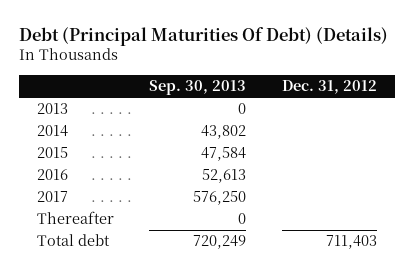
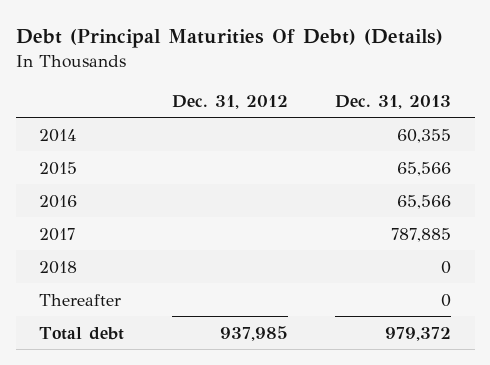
- | Sep. 30, 2013 | Dec. 31, 2012
+ | Dec. 31, 2012 | Dec. 31, 2013
- 2013 | 0 |
+ 2018 | | 0
- Total debt | 720,249 | 711,403
+ Total debt | 937,985 | 979,372

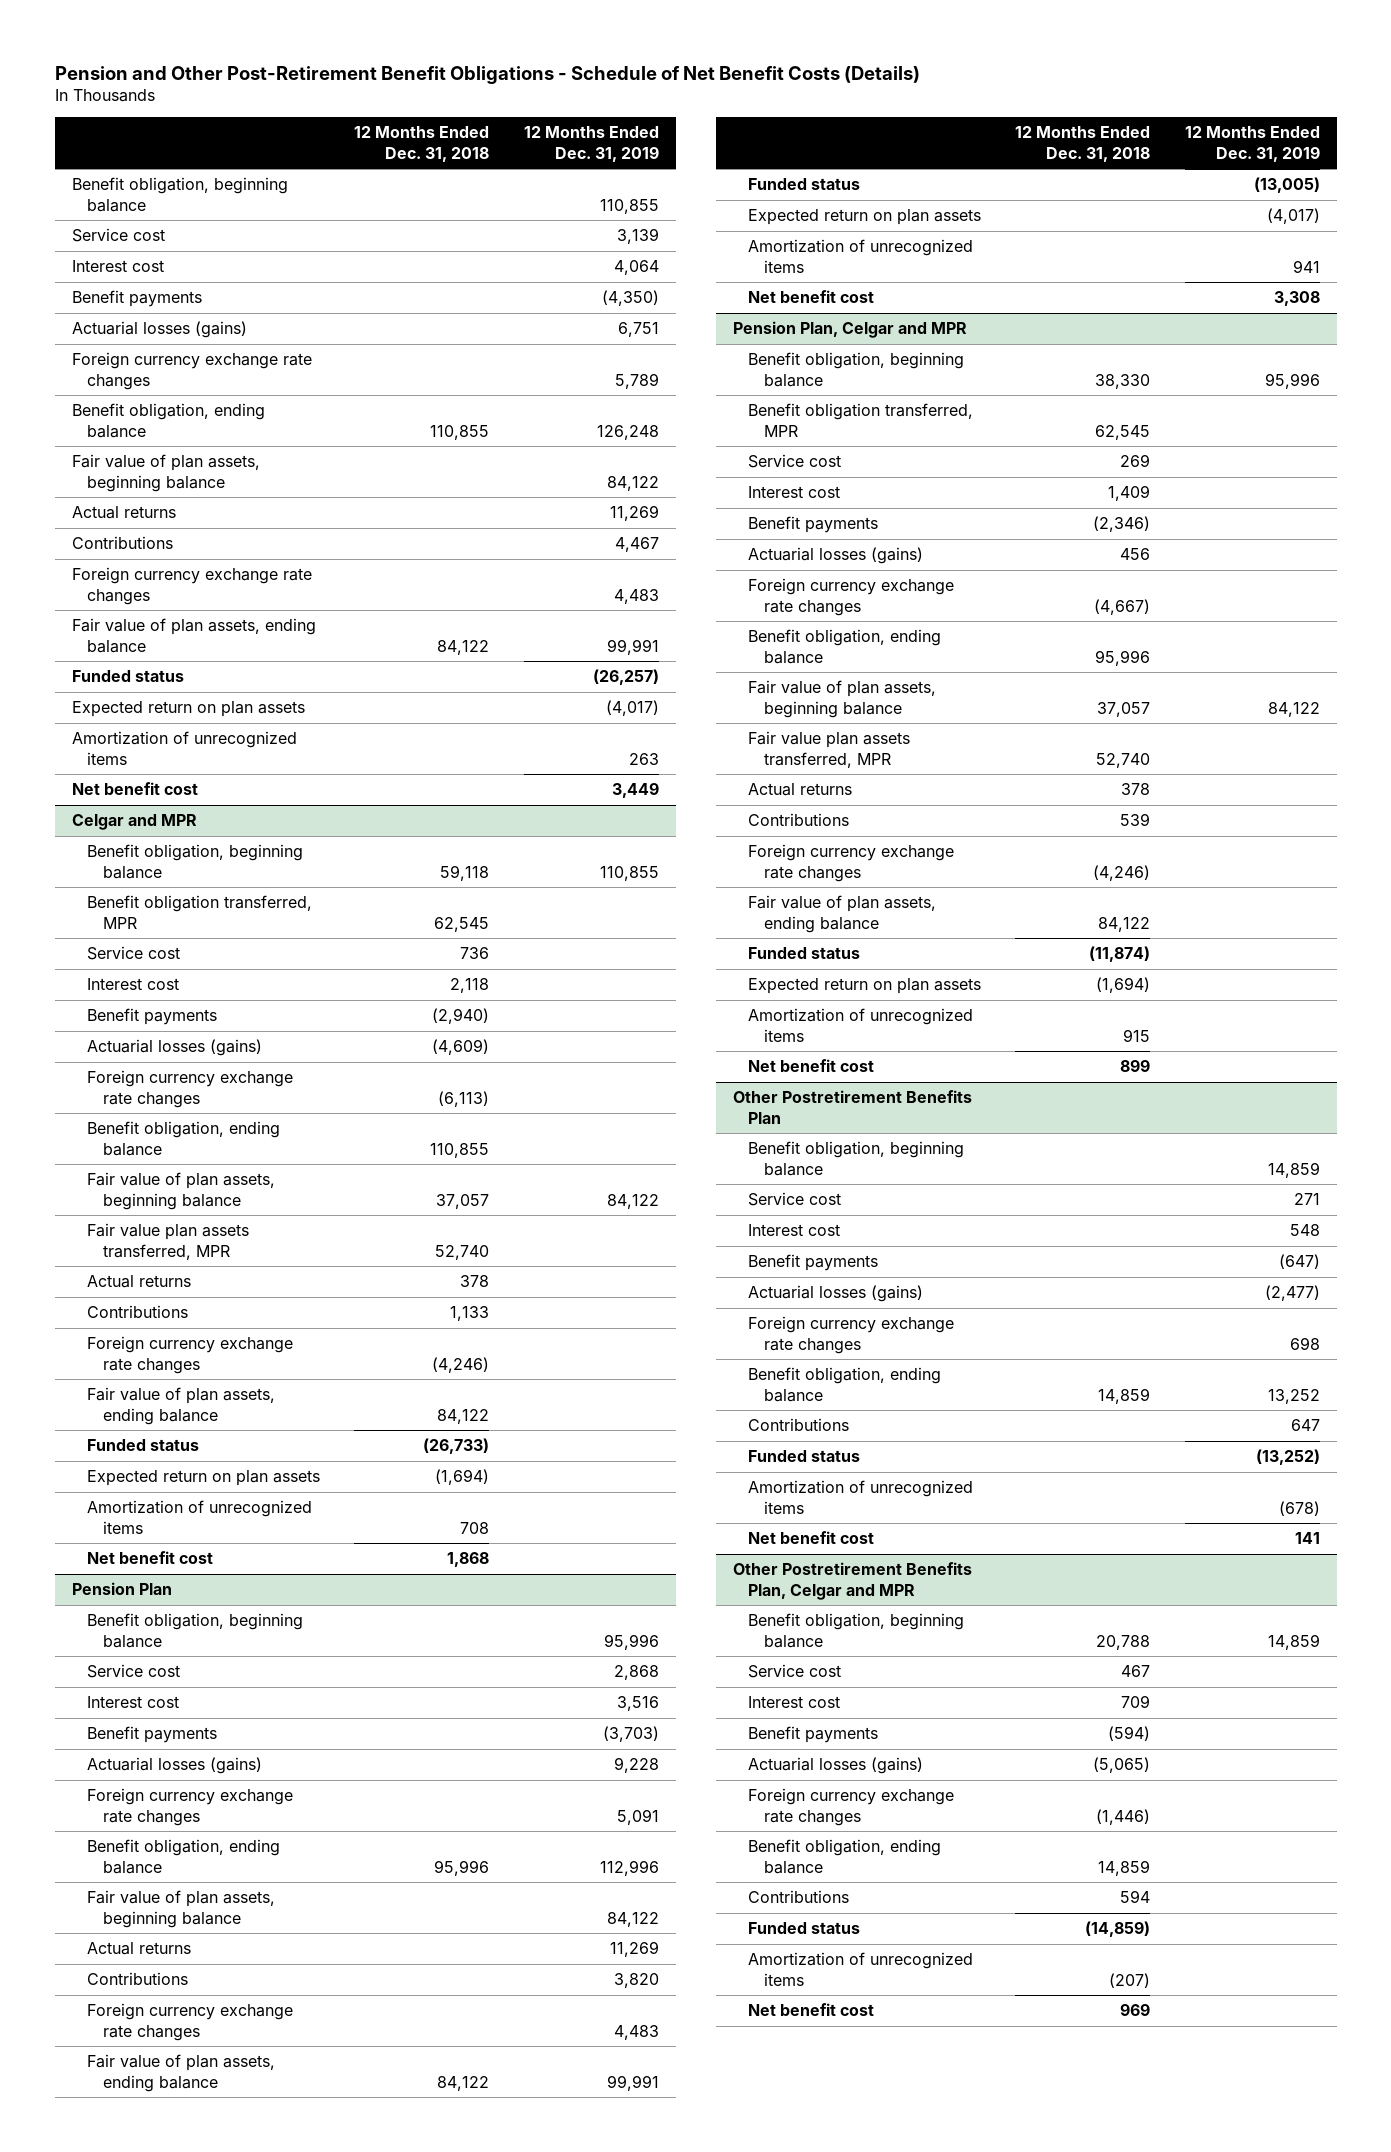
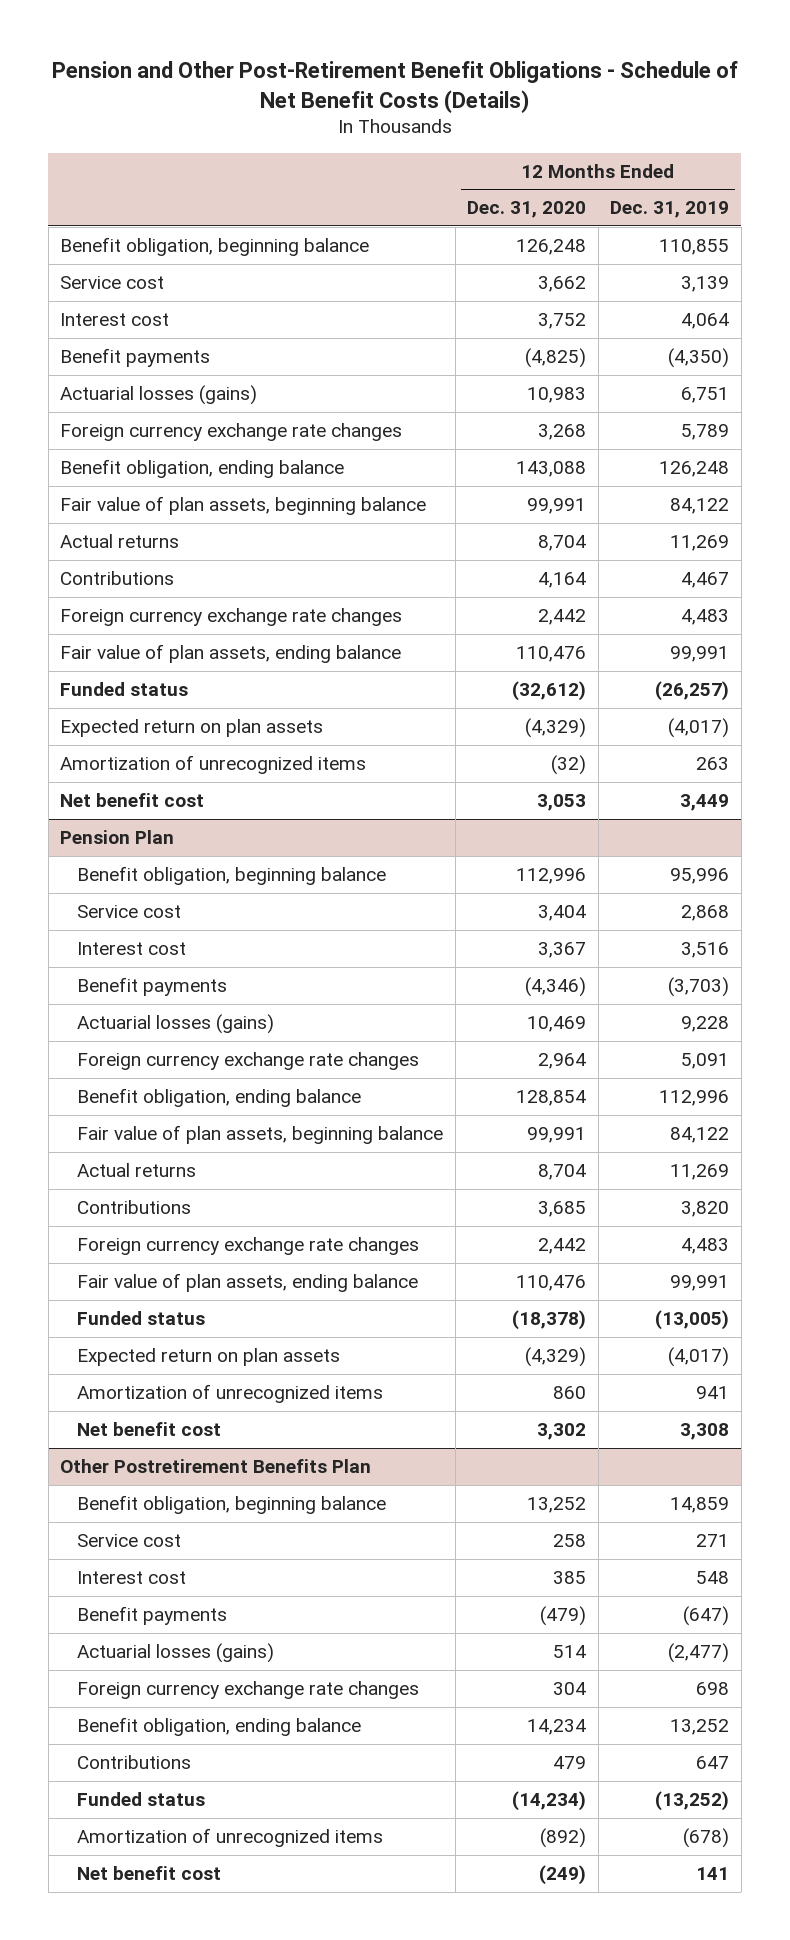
- | 12 Months Ended Dec. 31, 2018 | 12 Months Ended Dec. 31, 2019
+ | 12 Months Ended Dec. 31, 2020 | 12 Months Ended Dec. 31, 2019
- Celgar and MPR
- Benefit obligation, beginning balance | 59,118 | 110,855
- Benefit obligation transferred, MPR | 62,545 |
- Service cost | 736 |
- Interest cost | 2,118 |
- Benefit payments | (2,940) |
- Actuarial losses (gains) | (4,609) |
- Foreign currency exchange rate changes | (6,113) |
- Benefit obligation, ending balance | 110,855 |
- Fair value of plan assets, beginning balance | 37,057 | 84,122
- Fair value plan assets transferred, MPR | 52,740 |
- Actual returns | 378 |
- Contributions | 1,133 |
- Foreign currency exchange rate changes | (4,246) |
- Fair value of plan assets, ending balance | 84,122 |
- Funded status | (26,733) |
- Expected return on plan assets | (1,694) |
- Amortization of unrecognized items | 708 |
- Net benefit cost | 1,868 |
- Pension Plan, Celgar and MPR
- Benefit obligation, beginning balance | 38,330 | 95,996
- Benefit obligation transferred, MPR | 62,545 |
- Service cost | 269 |
- Interest cost | 1,409 |
- Benefit payments | (2,346) |
- Actuarial losses (gains) | 456 |
- Foreign currency exchange rate changes | (4,667) |
- Benefit obligation, ending balance | 95,996 |
- Fair value of plan assets, beginning balance | 37,057 | 84,122
- Fair value plan assets transferred, MPR | 52,740 |
- Actual returns | 378 |
- Contributions | 539 |
- Foreign currency exchange rate changes | (4,246) |
- Fair value of plan assets, ending balance | 84,122 |
- Funded status | (11,874) |
- Expected return on plan assets | (1,694) |
- Amortization of unrecognized items | 915 |
- Net benefit cost | 899 |
- Other Postretirement Benefits Plan, Celgar and MPR
- Benefit obligation, beginning balance | 20,788 | 14,859
- Service cost | 467 |
- Interest cost | 709 |
- Benefit payments | (594) |
- Actuarial losses (gains) | (5,065) |
- Foreign currency exchange rate changes | (1,446) |
- Benefit obligation, ending balance | 14,859 |
- Contributions | 594 |
- Funded status | (14,859) |
- Amortization of unrecognized items | (207) |
- Net benefit cost | 969 |

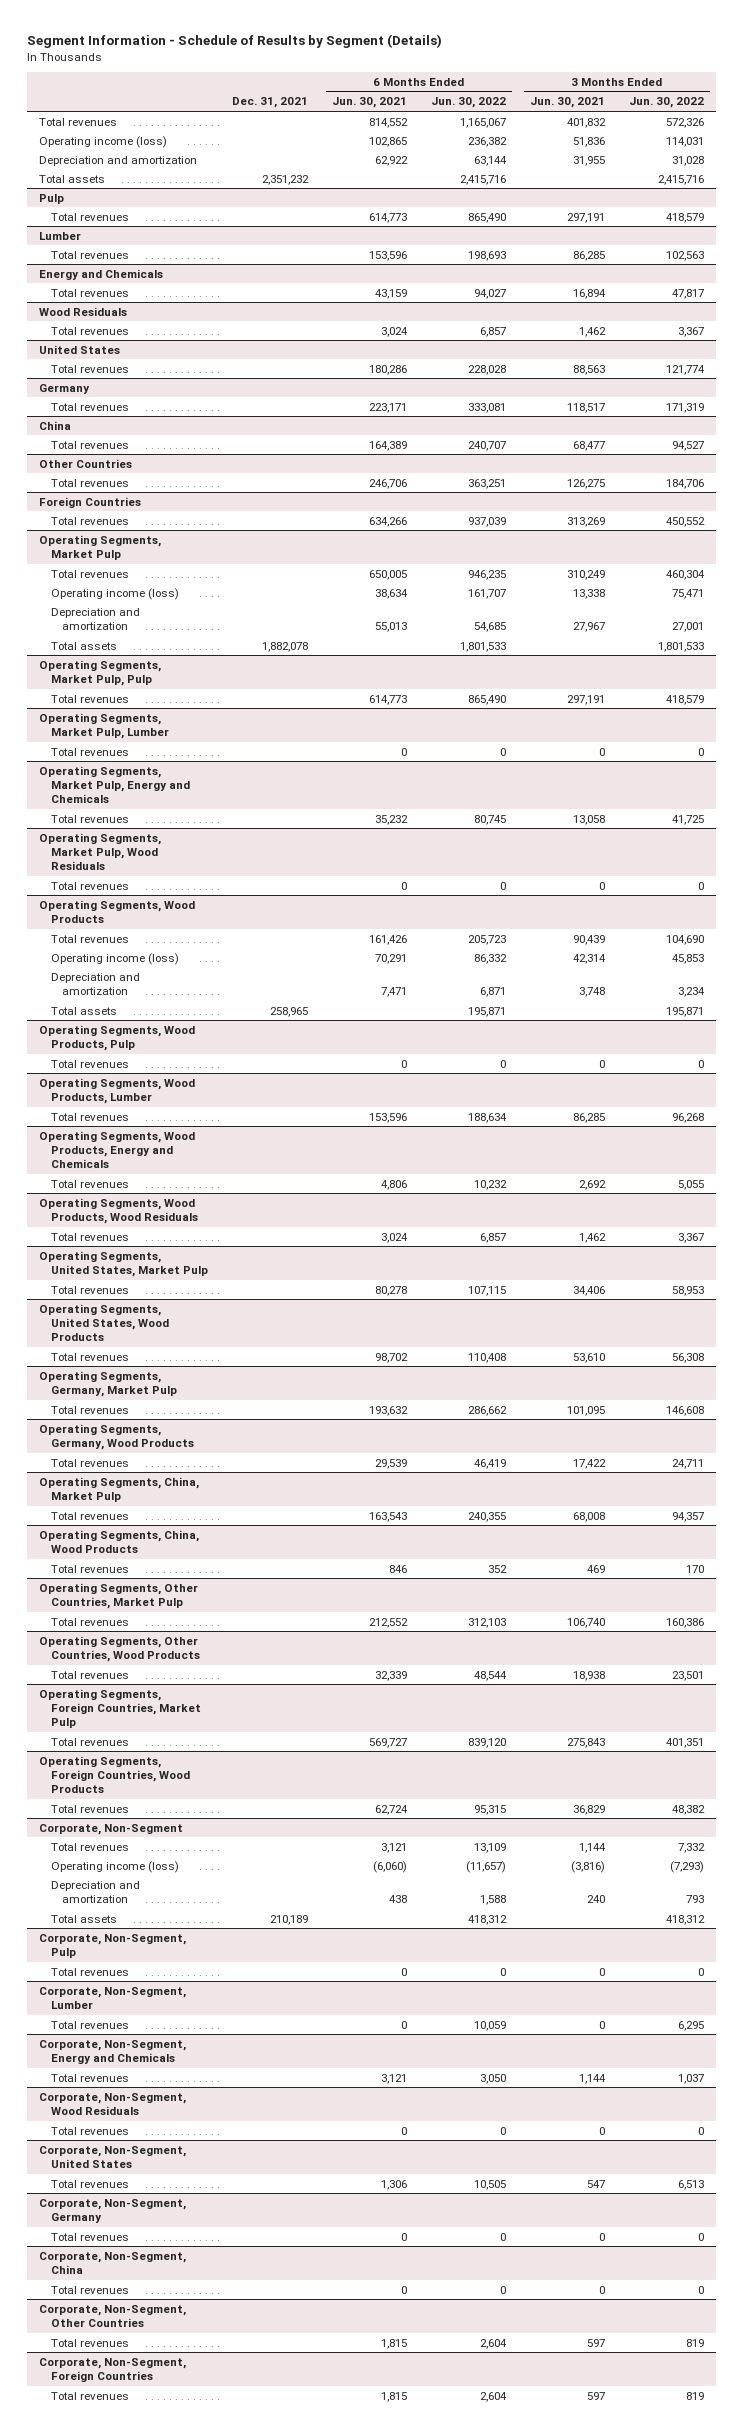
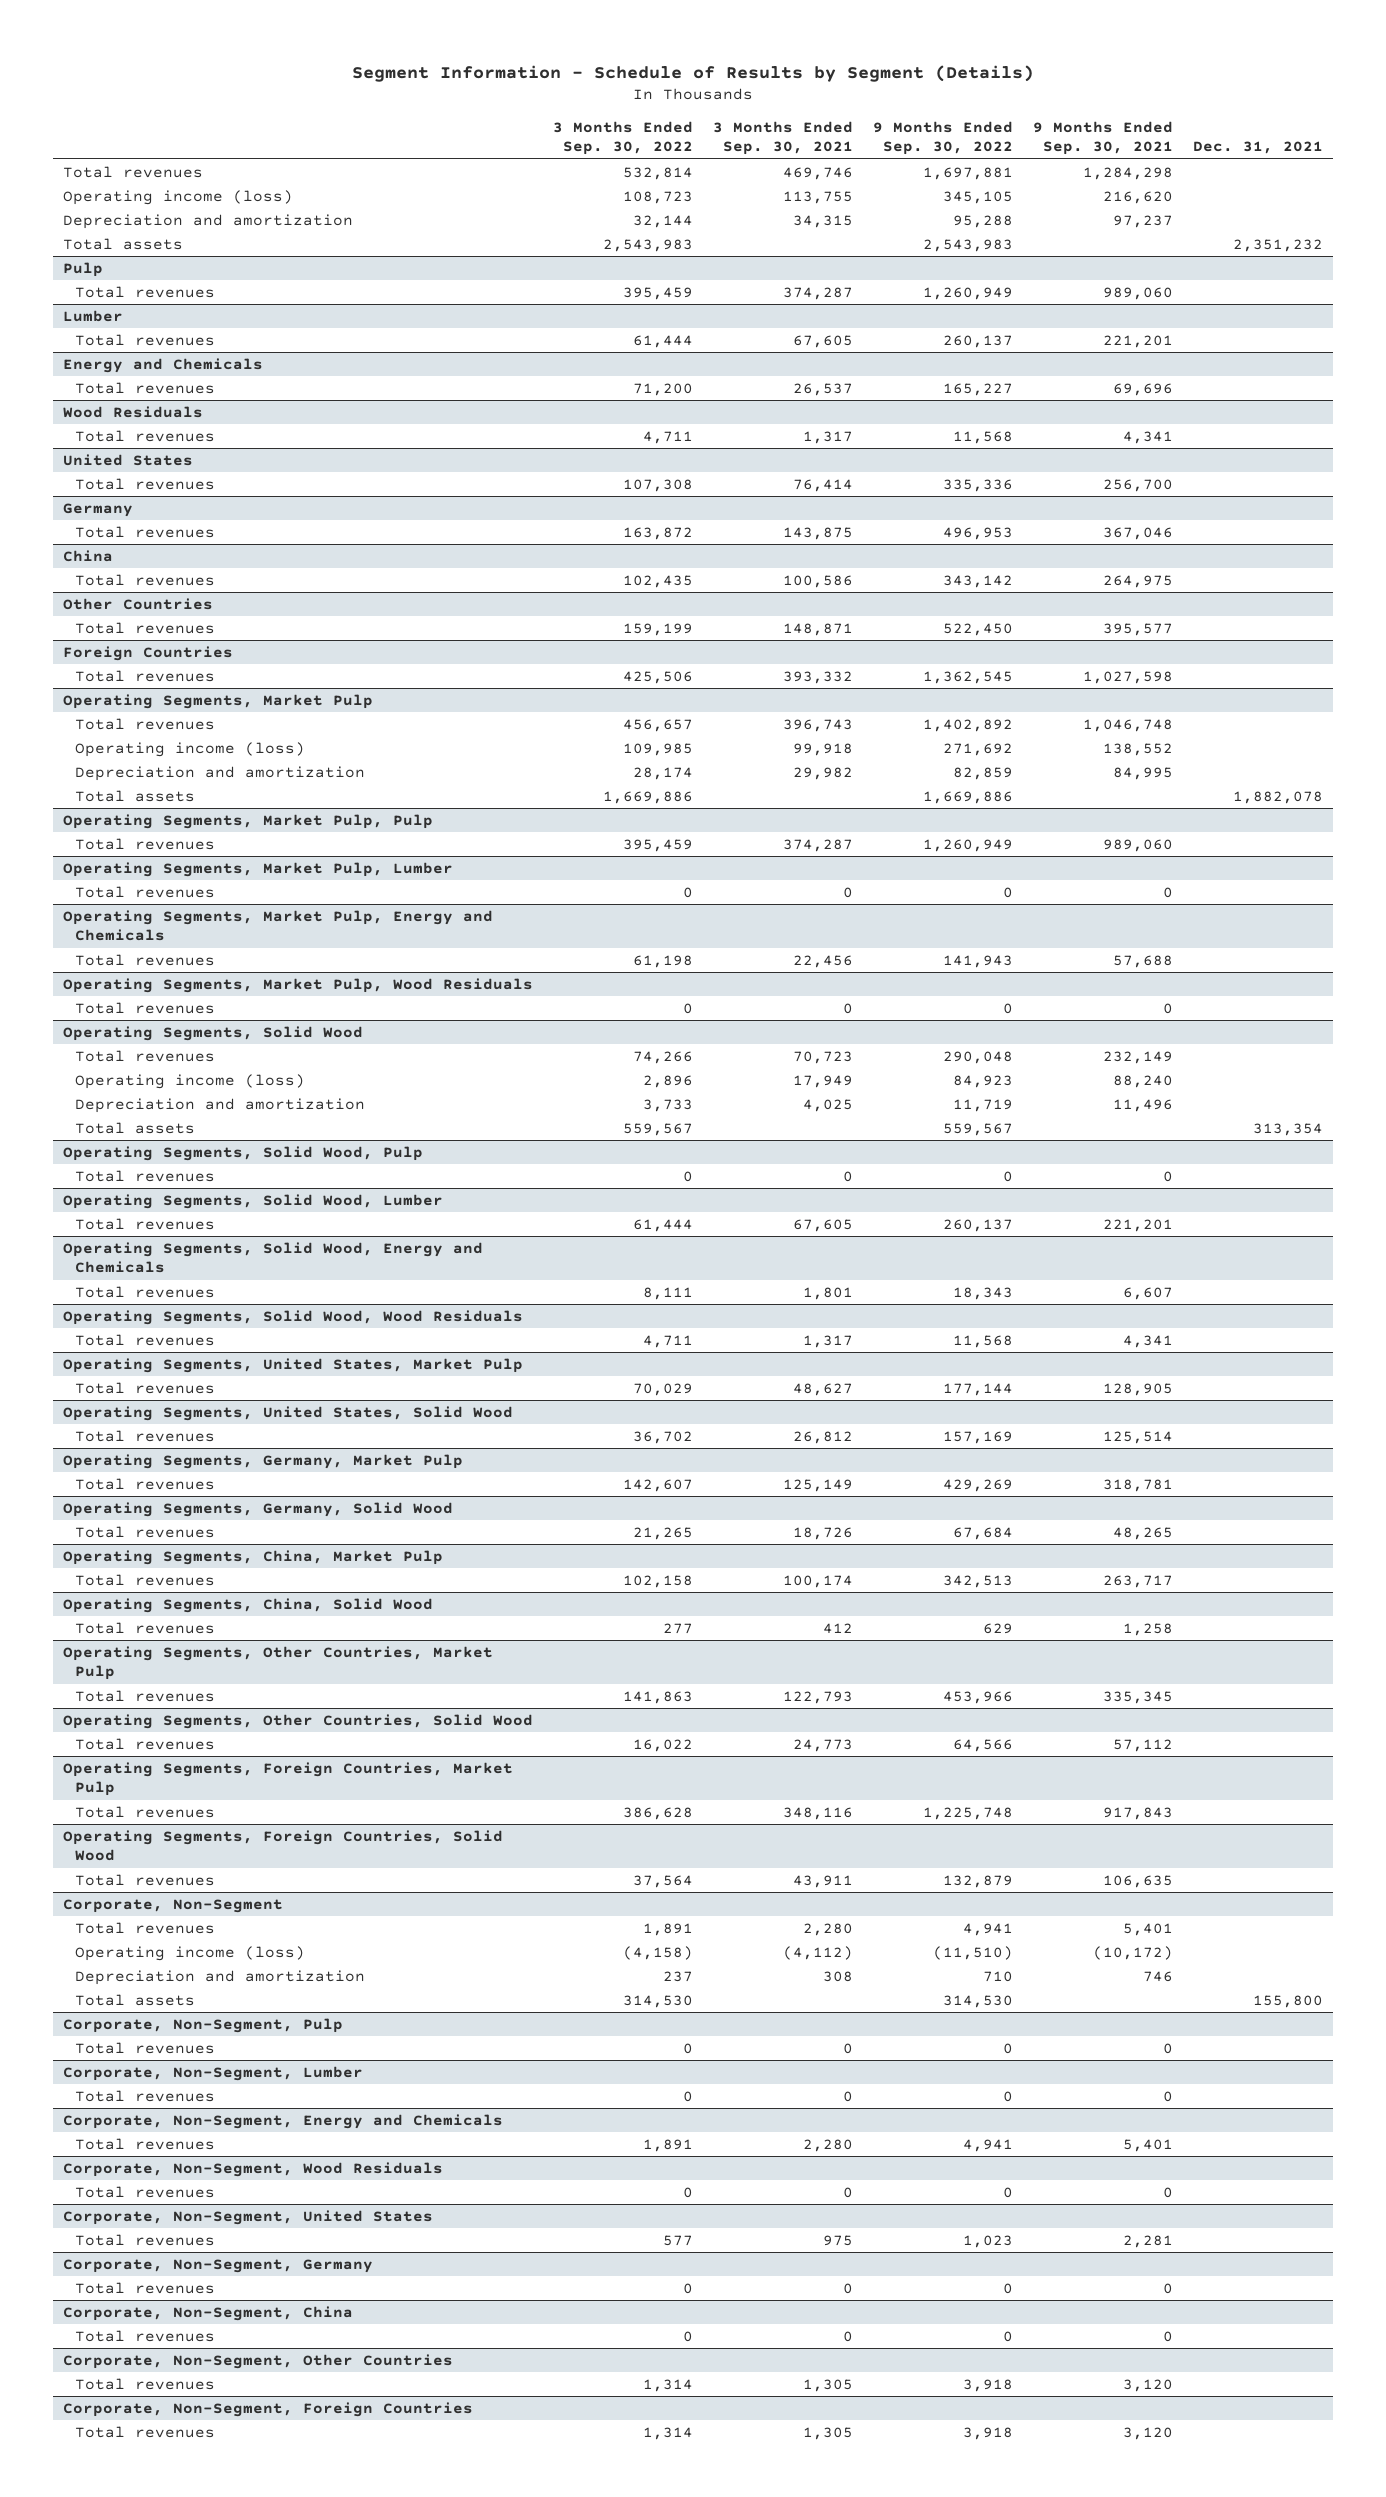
- | Dec. 31, 2021 | 6 Months Ended Jun. 30, 2021 | 6 Months Ended Jun. 30, 2022 | 3 Months Ended Jun. 30, 2021 | 3 Months Ended Jun. 30, 2022
+ | 3 Months Ended Sep. 30, 2022 | 3 Months Ended Sep. 30, 2021 | 9 Months Ended Sep. 30, 2022 | 9 Months Ended Sep. 30, 2021 | Dec. 31, 2021
- Operating Segments, Wood Products
+ Operating Segments, Solid Wood
- Total assets | 258,965 | | 195,871 | | 195,871
- Operating Segments, Wood Products, Pulp
+ Total assets | 559,567 | | 559,567 | | 313,354
+ Operating Segments, Solid Wood, Pulp
- Operating Segments, Wood Products, Lumber
+ Operating Segments, Solid Wood, Lumber
- Operating Segments, Wood Products, Energy and Chemicals
+ Operating Segments, Solid Wood, Energy and Chemicals
- Operating Segments, Wood Products, Wood Residuals
+ Operating Segments, Solid Wood, Wood Residuals
- Operating Segments, United States, Wood Products
+ Operating Segments, United States, Solid Wood
- Operating Segments, Germany, Wood Products
+ Operating Segments, Germany, Solid Wood
- Operating Segments, China, Wood Products
+ Operating Segments, China, Solid Wood
- Operating Segments, Other Countries, Wood Products
+ Operating Segments, Other Countries, Solid Wood
- Operating Segments, Foreign Countries, Wood Products
+ Operating Segments, Foreign Countries, Solid Wood
@ Corporate, Non-Segment
- Total assets | 210,189 | | 418,312 | | 418,312
+ Total assets | 314,530 | | 314,530 | | 155,800

